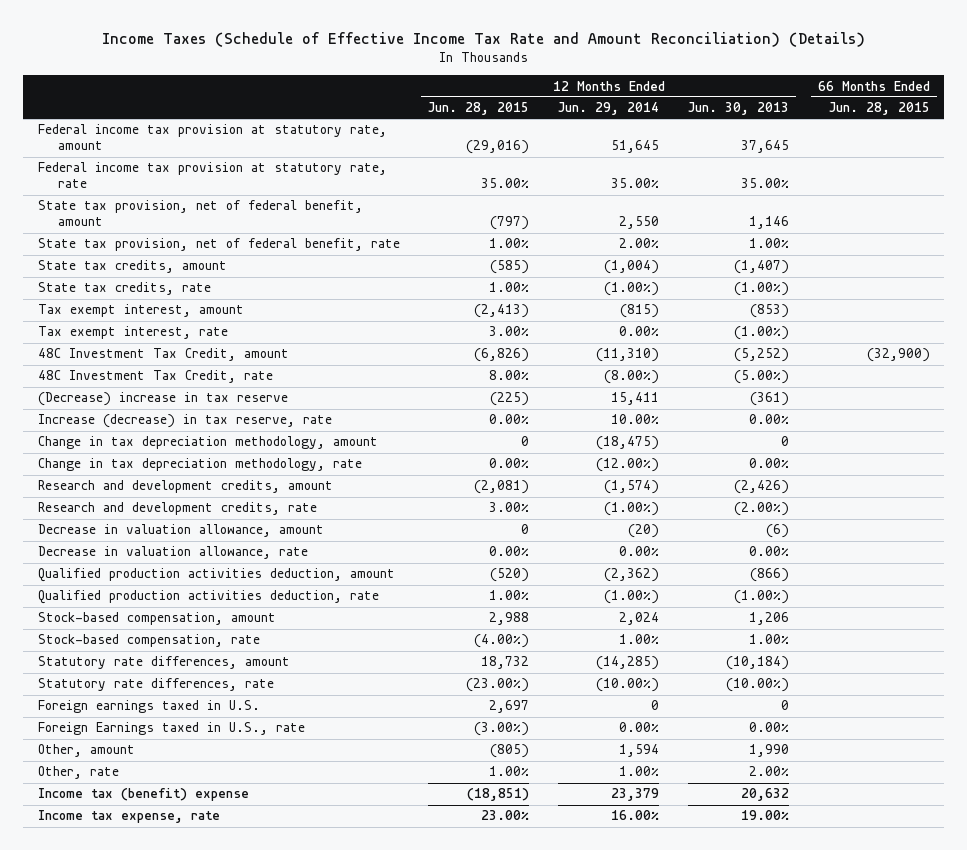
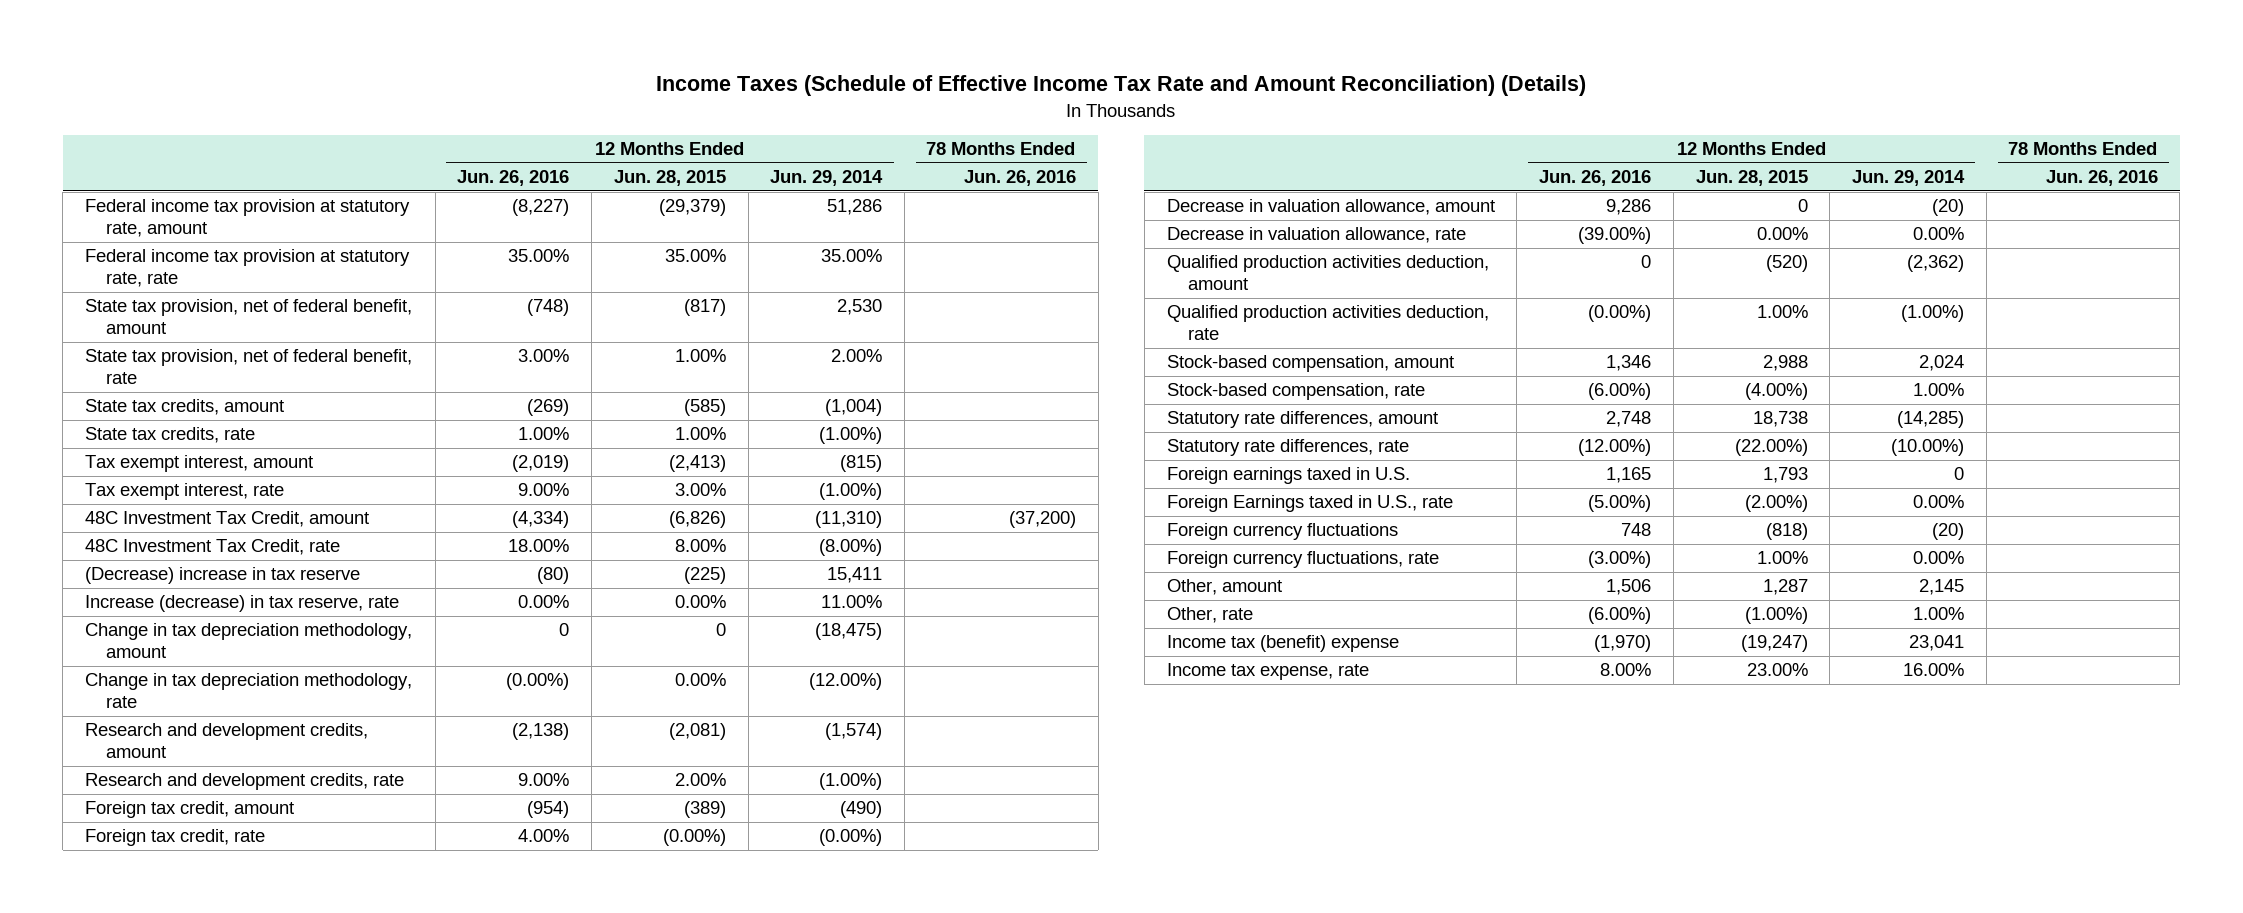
- | 12 Months Ended Jun. 28, 2015 | 12 Months Ended Jun. 29, 2014 | 12 Months Ended Jun. 30, 2013 | 66 Months Ended Jun. 28, 2015
+ | 12 Months Ended Jun. 26, 2016 | 12 Months Ended Jun. 28, 2015 | 12 Months Ended Jun. 29, 2014 | 78 Months Ended Jun. 26, 2016
- Federal income tax provision at statutory rate, amount | (29,016) | 51,645 | 37,645 |
+ Federal income tax provision at statutory rate, amount | (8,227) | (29,379) | 51,286 |
- State tax provision, net of federal benefit, amount | (797) | 2,550 | 1,146 |
+ State tax provision, net of federal benefit, amount | (748) | (817) | 2,530 |
- Tax exempt interest, rate | 3.00% | 0.00% | (1.00%) |
+ Tax exempt interest, rate | 9.00% | 3.00% | (1.00%) |
- Increase (decrease) in tax reserve, rate | 0.00% | 10.00% | 0.00% |
+ Increase (decrease) in tax reserve, rate | 0.00% | 0.00% | 11.00% |
- Research and development credits, rate | 3.00% | (1.00%) | (2.00%) |
+ Research and development credits, rate | 9.00% | 2.00% | (1.00%) |
+ Foreign tax credit, amount | (954) | (389) | (490) |
+ Foreign tax credit, rate | 4.00% | (0.00%) | (0.00%) |
- Statutory rate differences, amount | 18,732 | (14,285) | (10,184) |
- Statutory rate differences, rate | (23.00%) | (10.00%) | (10.00%) |
- Foreign earnings taxed in U.S. | 2,697 | 0 | 0 |
- Foreign Earnings taxed in U.S., rate | (3.00%) | 0.00% | 0.00% |
- Other, amount | (805) | 1,594 | 1,990 |
- Other, rate | 1.00% | 1.00% | 2.00% |
- Income tax (benefit) expense | (18,851) | 23,379 | 20,632 |
+ Statutory rate differences, amount | 2,748 | 18,738 | (14,285) |
+ Statutory rate differences, rate | (12.00%) | (22.00%) | (10.00%) |
+ Foreign earnings taxed in U.S. | 1,165 | 1,793 | 0 |
+ Foreign Earnings taxed in U.S., rate | (5.00%) | (2.00%) | 0.00% |
+ Foreign currency fluctuations | 748 | (818) | (20) |
+ Foreign currency fluctuations, rate | (3.00%) | 1.00% | 0.00% |
+ Other, amount | 1,506 | 1,287 | 2,145 |
+ Other, rate | (6.00%) | (1.00%) | 1.00% |
+ Income tax (benefit) expense | (1,970) | (19,247) | 23,041 |

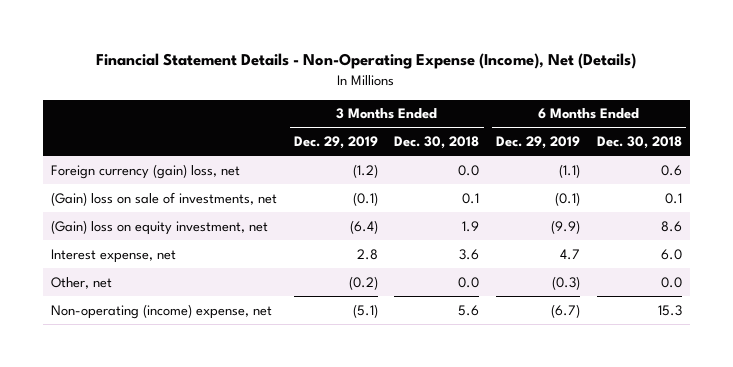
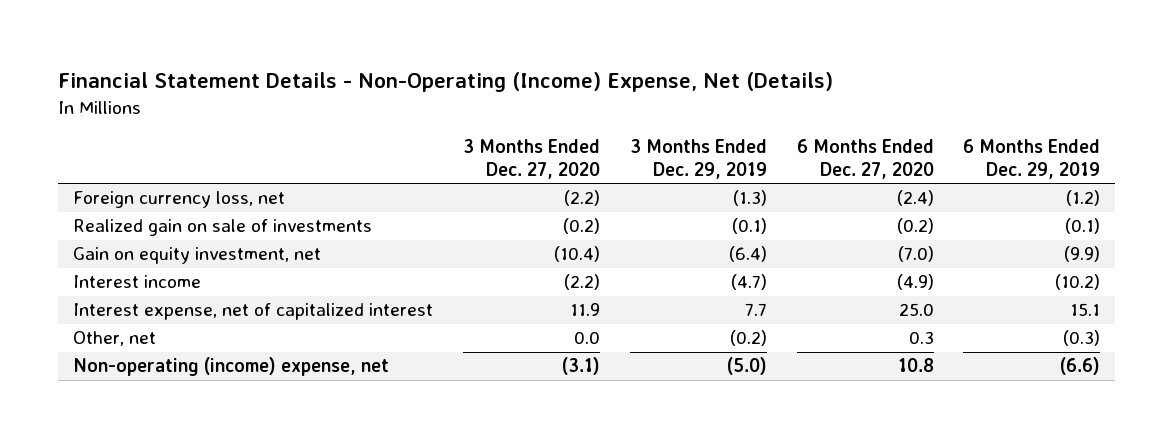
- Financial Statement Details - Non-Operating Expense (Income), Net (Details)
+ Financial Statement Details - Non-Operating (Income) Expense, Net (Details)
- | 3 Months Ended Dec. 29, 2019 | 3 Months Ended Dec. 30, 2018 | 6 Months Ended Dec. 29, 2019 | 6 Months Ended Dec. 30, 2018
+ | 3 Months Ended Dec. 27, 2020 | 3 Months Ended Dec. 29, 2019 | 6 Months Ended Dec. 27, 2020 | 6 Months Ended Dec. 29, 2019
- Foreign currency (gain) loss, net | (1.2) | 0.0 | (1.1) | 0.6
- (Gain) loss on sale of investments, net | (0.1) | 0.1 | (0.1) | 0.1
- (Gain) loss on equity investment, net | (6.4) | 1.9 | (9.9) | 8.6
- Interest expense, net | 2.8 | 3.6 | 4.7 | 6.0
+ Foreign currency loss, net | (2.2) | (1.3) | (2.4) | (1.2)
+ Realized gain on sale of investments | (0.2) | (0.1) | (0.2) | (0.1)
+ Gain on equity investment, net | (10.4) | (6.4) | (7.0) | (9.9)
+ Interest income | (2.2) | (4.7) | (4.9) | (10.2)
+ Interest expense, net of capitalized interest | 11.9 | 7.7 | 25.0 | 15.1
- Non-operating (income) expense, net | (5.1) | 5.6 | (6.7) | 15.3
+ Non-operating (income) expense, net | (3.1) | (5.0) | 10.8 | (6.6)

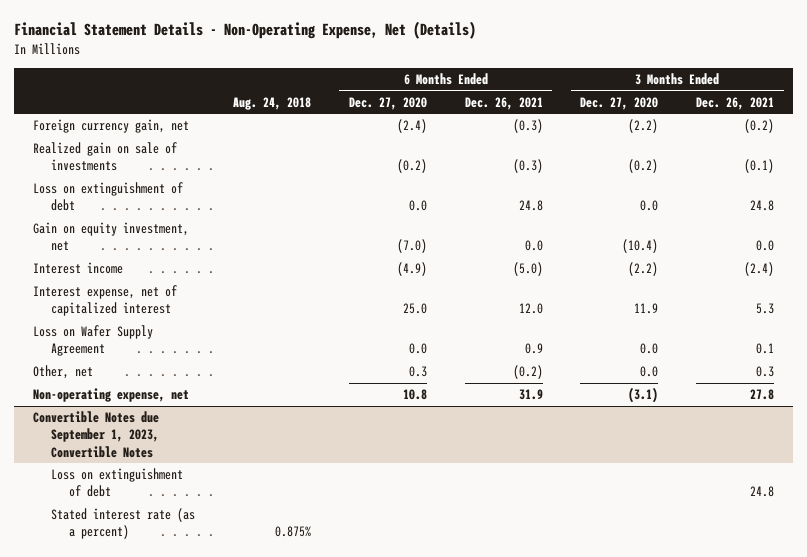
- Financial Statement Details - Non-Operating (Income) Expense, Net (Details)
+ Financial Statement Details - Non-Operating Expense, Net (Details)
- | 3 Months Ended Dec. 27, 2020 | 3 Months Ended Dec. 29, 2019 | 6 Months Ended Dec. 27, 2020 | 6 Months Ended Dec. 29, 2019
+ | Aug. 24, 2018 | 6 Months Ended Dec. 27, 2020 | 6 Months Ended Dec. 26, 2021 | 3 Months Ended Dec. 27, 2020 | 3 Months Ended Dec. 26, 2021
- Foreign currency loss, net | (2.2) | (1.3) | (2.4) | (1.2)
+ Foreign currency gain, net | | (2.4) | (0.3) | (2.2) | (0.2)
+ Loss on extinguishment of debt | | 0.0 | 24.8 | 0.0 | 24.8
+ Loss on Wafer Supply Agreement | | 0.0 | 0.9 | 0.0 | 0.1
- Non-operating (income) expense, net | (3.1) | (5.0) | 10.8 | (6.6)
+ Non-operating expense, net | | 10.8 | 31.9 | (3.1) | 27.8
+ Convertible Notes due September 1, 2023, Convertible Notes
+ Loss on extinguishment of debt | | | | | 24.8
+ Stated interest rate (as a percent) | 0.875% | | | |

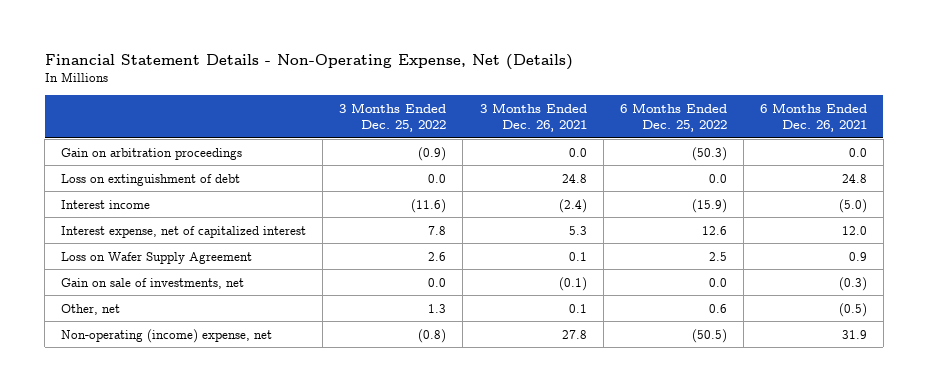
- | Aug. 24, 2018 | 6 Months Ended Dec. 27, 2020 | 6 Months Ended Dec. 26, 2021 | 3 Months Ended Dec. 27, 2020 | 3 Months Ended Dec. 26, 2021
+ | 3 Months Ended Dec. 25, 2022 | 3 Months Ended Dec. 26, 2021 | 6 Months Ended Dec. 25, 2022 | 6 Months Ended Dec. 26, 2021
- Foreign currency gain, net | | (2.4) | (0.3) | (2.2) | (0.2)
- Realized gain on sale of investments | | (0.2) | (0.3) | (0.2) | (0.1)
+ Gain on arbitration proceedings | (0.9) | 0.0 | (50.3) | 0.0
- Gain on equity investment, net | | (7.0) | 0.0 | (10.4) | 0.0
- Other, net | | 0.3 | (0.2) | 0.0 | 0.3
- Non-operating expense, net | | 10.8 | 31.9 | (3.1) | 27.8
- Convertible Notes due September 1, 2023, Convertible Notes
- Loss on extinguishment of debt | | | | | 24.8
- Stated interest rate (as a percent) | 0.875% | | | |
+ Gain on sale of investments, net | 0.0 | (0.1) | 0.0 | (0.3)
+ Other, net | 1.3 | 0.1 | 0.6 | (0.5)
+ Non-operating (income) expense, net | (0.8) | 27.8 | (50.5) | 31.9

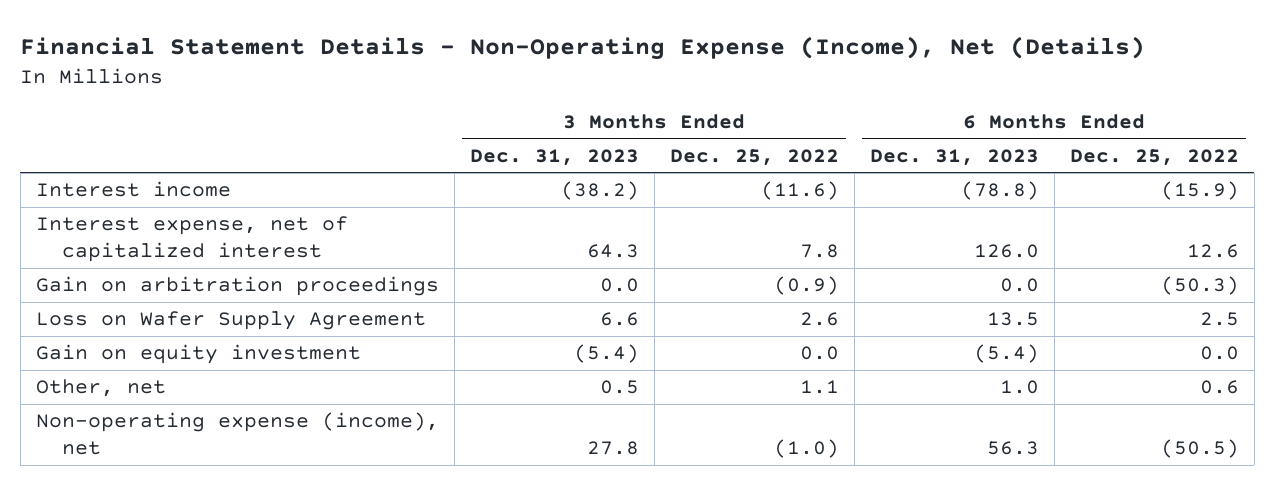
- Financial Statement Details - Non-Operating Expense, Net (Details)
+ Financial Statement Details - Non-Operating Expense (Income), Net (Details)
- | 3 Months Ended Dec. 25, 2022 | 3 Months Ended Dec. 26, 2021 | 6 Months Ended Dec. 25, 2022 | 6 Months Ended Dec. 26, 2021
+ | 3 Months Ended Dec. 31, 2023 | 3 Months Ended Dec. 25, 2022 | 6 Months Ended Dec. 31, 2023 | 6 Months Ended Dec. 25, 2022
- Loss on extinguishment of debt | 0.0 | 24.8 | 0.0 | 24.8
moved down: Gain on arbitration proceedings | 0.0 | (0.9) | 0.0 | (50.3)
- Gain on sale of investments, net | 0.0 | (0.1) | 0.0 | (0.3)
- Other, net | 1.3 | 0.1 | 0.6 | (0.5)
- Non-operating (income) expense, net | (0.8) | 27.8 | (50.5) | 31.9
+ Gain on equity investment | (5.4) | 0.0 | (5.4) | 0.0
+ Other, net | 0.5 | 1.1 | 1.0 | 0.6
+ Non-operating expense (income), net | 27.8 | (1.0) | 56.3 | (50.5)

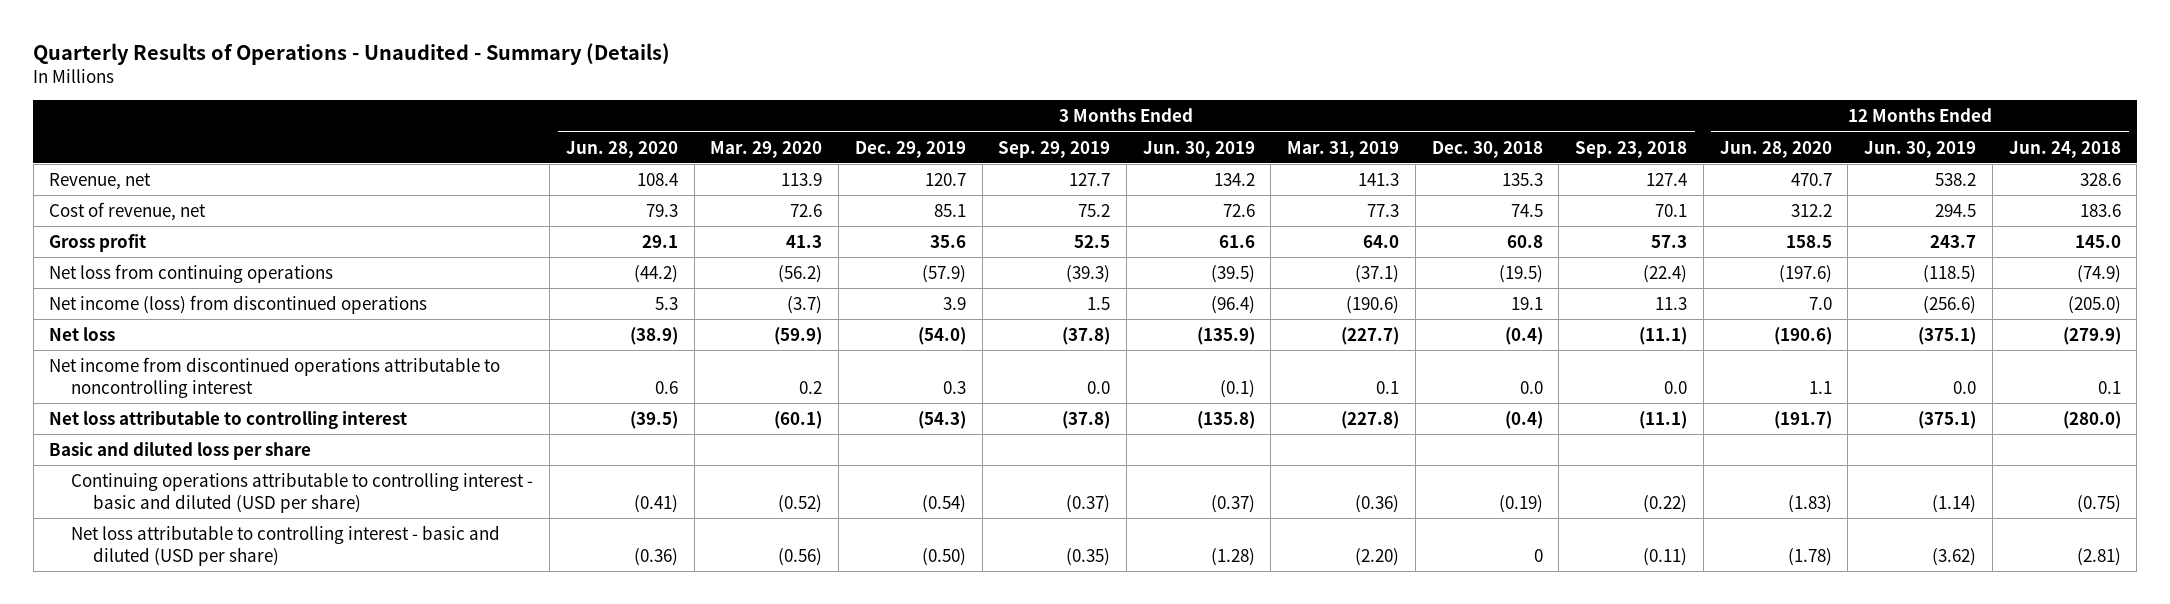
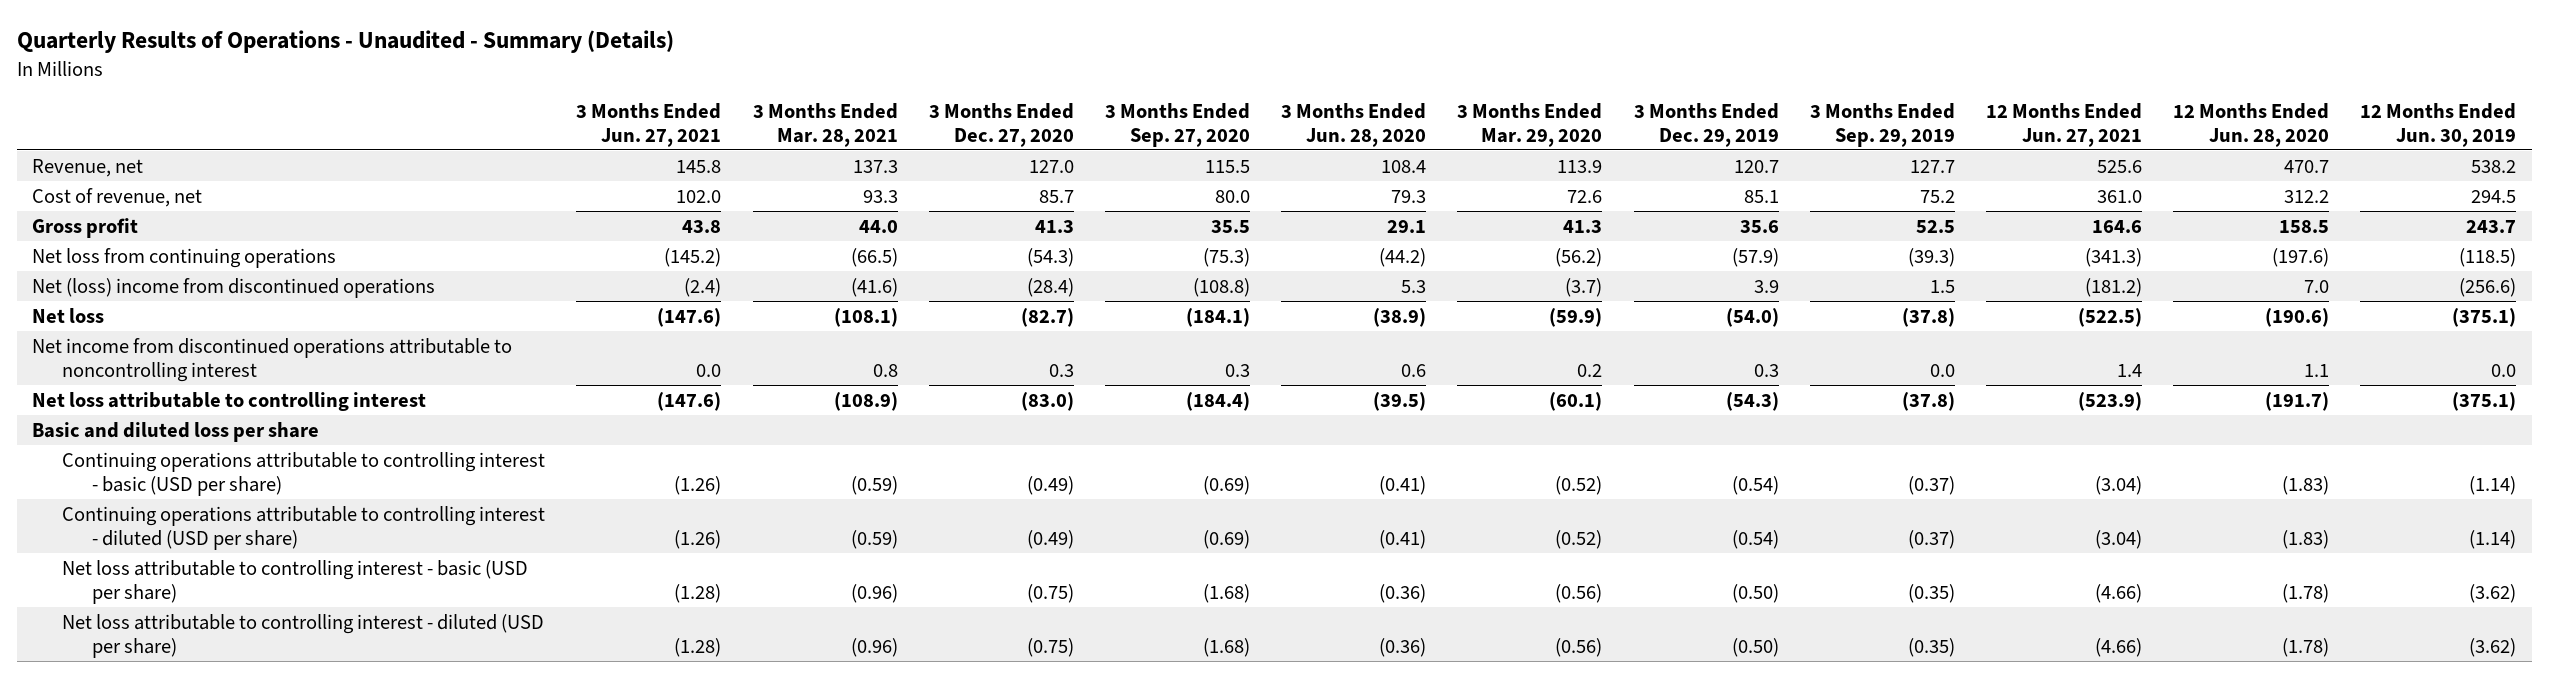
- | 3 Months Ended Jun. 28, 2020 | 3 Months Ended Mar. 29, 2020 | 3 Months Ended Dec. 29, 2019 | 3 Months Ended Sep. 29, 2019 | 3 Months Ended Jun. 30, 2019 | 3 Months Ended Mar. 31, 2019 | 3 Months Ended Dec. 30, 2018 | 3 Months Ended Sep. 23, 2018 | 12 Months Ended Jun. 28, 2020 | 12 Months Ended Jun. 30, 2019 | 12 Months Ended Jun. 24, 2018
+ | 3 Months Ended Jun. 27, 2021 | 3 Months Ended Mar. 28, 2021 | 3 Months Ended Dec. 27, 2020 | 3 Months Ended Sep. 27, 2020 | 3 Months Ended Jun. 28, 2020 | 3 Months Ended Mar. 29, 2020 | 3 Months Ended Dec. 29, 2019 | 3 Months Ended Sep. 29, 2019 | 12 Months Ended Jun. 27, 2021 | 12 Months Ended Jun. 28, 2020 | 12 Months Ended Jun. 30, 2019
- Net income (loss) from discontinued operations | 5.3 | (3.7) | 3.9 | 1.5 | (96.4) | (190.6) | 19.1 | 11.3 | 7.0 | (256.6) | (205.0)
+ Net (loss) income from discontinued operations | (2.4) | (41.6) | (28.4) | (108.8) | 5.3 | (3.7) | 3.9 | 1.5 | (181.2) | 7.0 | (256.6)
- Continuing operations attributable to controlling interest - basic and diluted (USD per share) | (0.41) | (0.52) | (0.54) | (0.37) | (0.37) | (0.36) | (0.19) | (0.22) | (1.83) | (1.14) | (0.75)
- Net loss attributable to controlling interest - basic and diluted (USD per share) | (0.36) | (0.56) | (0.50) | (0.35) | (1.28) | (2.20) | 0 | (0.11) | (1.78) | (3.62) | (2.81)
+ Continuing operations attributable to controlling interest - basic (USD per share) | (1.26) | (0.59) | (0.49) | (0.69) | (0.41) | (0.52) | (0.54) | (0.37) | (3.04) | (1.83) | (1.14)
+ Continuing operations attributable to controlling interest - diluted (USD per share) | (1.26) | (0.59) | (0.49) | (0.69) | (0.41) | (0.52) | (0.54) | (0.37) | (3.04) | (1.83) | (1.14)
+ Net loss attributable to controlling interest - basic (USD per share) | (1.28) | (0.96) | (0.75) | (1.68) | (0.36) | (0.56) | (0.50) | (0.35) | (4.66) | (1.78) | (3.62)
+ Net loss attributable to controlling interest - diluted (USD per share) | (1.28) | (0.96) | (0.75) | (1.68) | (0.36) | (0.56) | (0.50) | (0.35) | (4.66) | (1.78) | (3.62)

